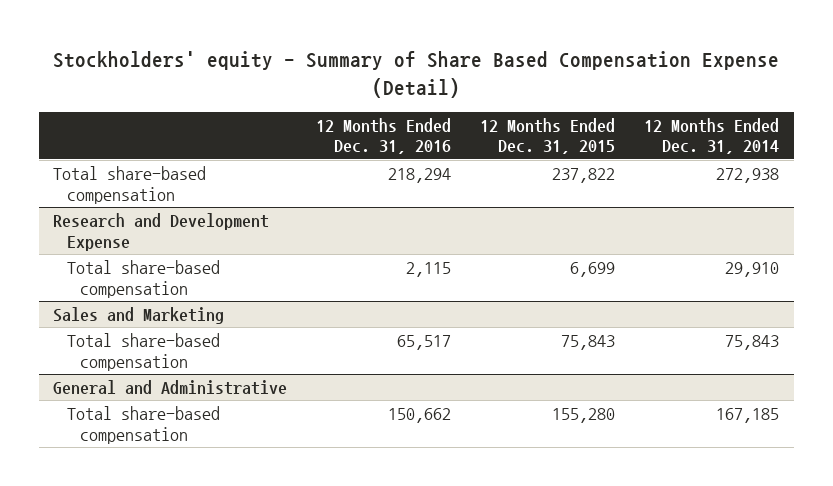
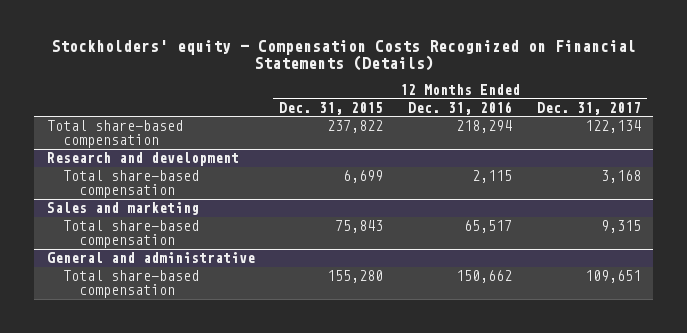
- Stockholders' equity - Summary of Share Based Compensation Expense (Detail)
+ Stockholders' equity - Compensation Costs Recognized on Financial Statements (Details)
- | 12 Months Ended Dec. 31, 2016 | 12 Months Ended Dec. 31, 2015 | 12 Months Ended Dec. 31, 2014
+ | 12 Months Ended Dec. 31, 2015 | 12 Months Ended Dec. 31, 2016 | 12 Months Ended Dec. 31, 2017
- Research and Development Expense
+ Research and development
- Sales and Marketing
+ Sales and marketing
- General and Administrative
+ General and administrative

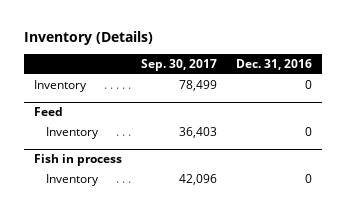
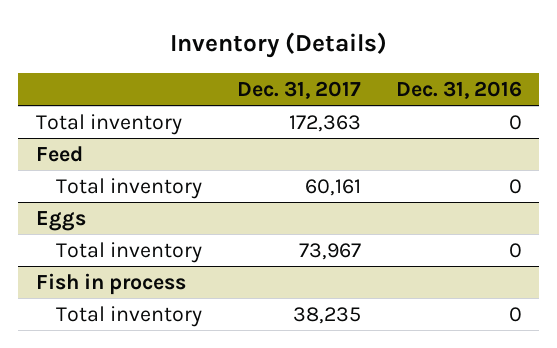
- | Sep. 30, 2017 | Dec. 31, 2016
+ | Dec. 31, 2017 | Dec. 31, 2016
- Inventory | 78,499 | 0
+ Total inventory | 172,363 | 0
@ Feed
- Inventory | 36,403 | 0
+ Total inventory | 60,161 | 0
+ Eggs
+ Total inventory | 73,967 | 0
@ Fish in process
- Inventory | 42,096 | 0
+ Total inventory | 38,235 | 0

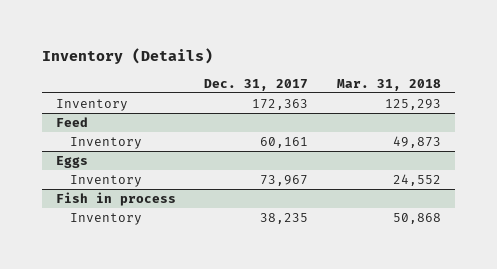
- | Dec. 31, 2017 | Dec. 31, 2016
+ | Dec. 31, 2017 | Mar. 31, 2018
- Total inventory | 172,363 | 0
+ Inventory | 172,363 | 125,293
@ Feed
- Total inventory | 60,161 | 0
+ Inventory | 60,161 | 49,873
@ Eggs
- Total inventory | 73,967 | 0
+ Inventory | 73,967 | 24,552
@ Fish in process
- Total inventory | 38,235 | 0
+ Inventory | 38,235 | 50,868

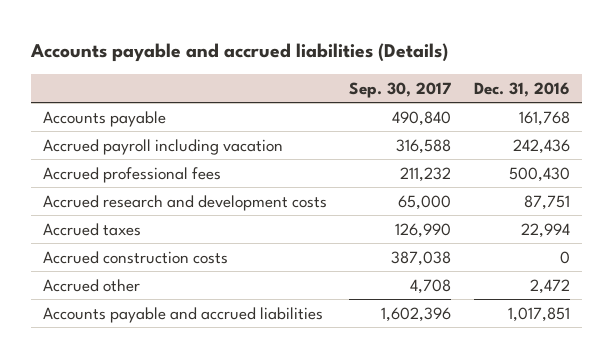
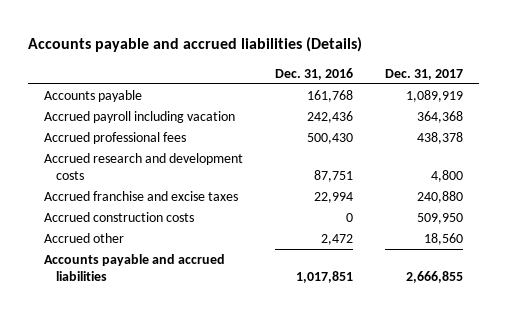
- | Sep. 30, 2017 | Dec. 31, 2016
+ | Dec. 31, 2016 | Dec. 31, 2017
- Accrued taxes | 126,990 | 22,994
+ Accrued franchise and excise taxes | 22,994 | 240,880

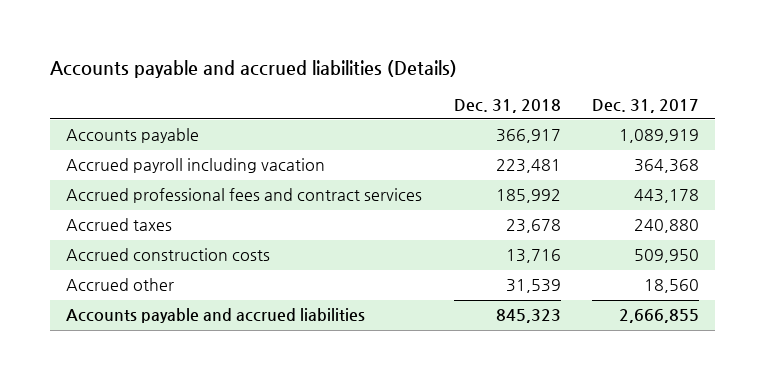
- | Dec. 31, 2016 | Dec. 31, 2017
+ | Dec. 31, 2018 | Dec. 31, 2017
- Accrued professional fees | 500,430 | 438,378
- Accrued research and development costs | 87,751 | 4,800
- Accrued franchise and excise taxes | 22,994 | 240,880
+ Accrued professional fees and contract services | 185,992 | 443,178
+ Accrued taxes | 23,678 | 240,880

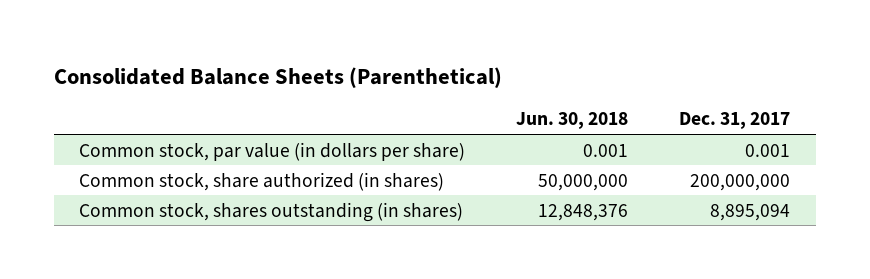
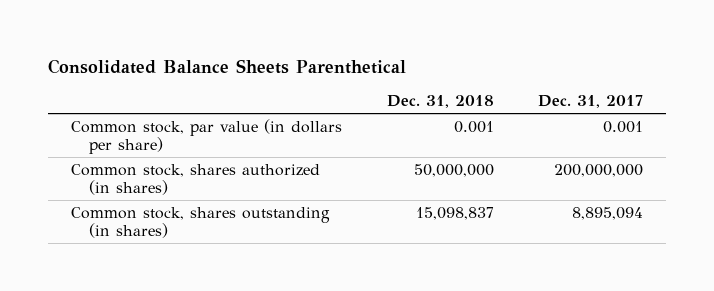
- Consolidated Balance Sheets (Parenthetical)
+ Consolidated Balance Sheets Parenthetical
- | Jun. 30, 2018 | Dec. 31, 2017
+ | Dec. 31, 2018 | Dec. 31, 2017
- Common stock, share authorized (in shares) | 50,000,000 | 200,000,000
+ Common stock, shares authorized (in shares) | 50,000,000 | 200,000,000

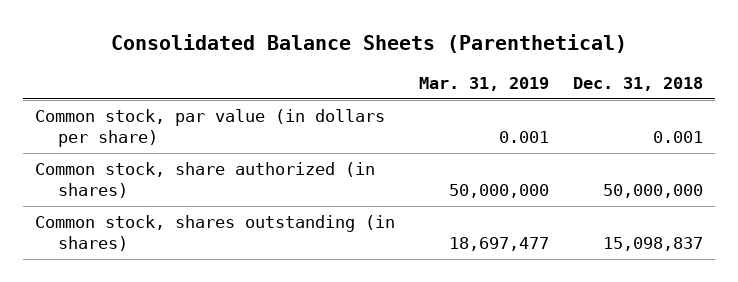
- Consolidated Balance Sheets Parenthetical
+ Consolidated Balance Sheets (Parenthetical)
- | Dec. 31, 2018 | Dec. 31, 2017
+ | Mar. 31, 2019 | Dec. 31, 2018
- Common stock, shares authorized (in shares) | 50,000,000 | 200,000,000
+ Common stock, share authorized (in shares) | 50,000,000 | 50,000,000

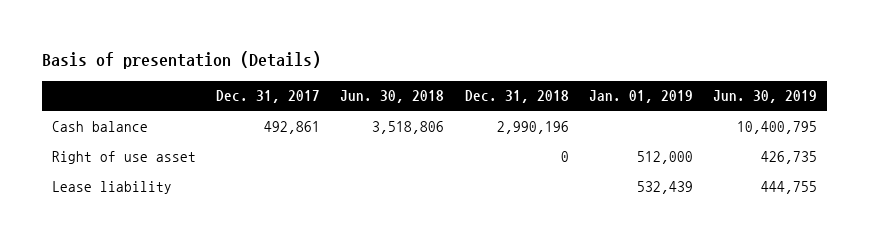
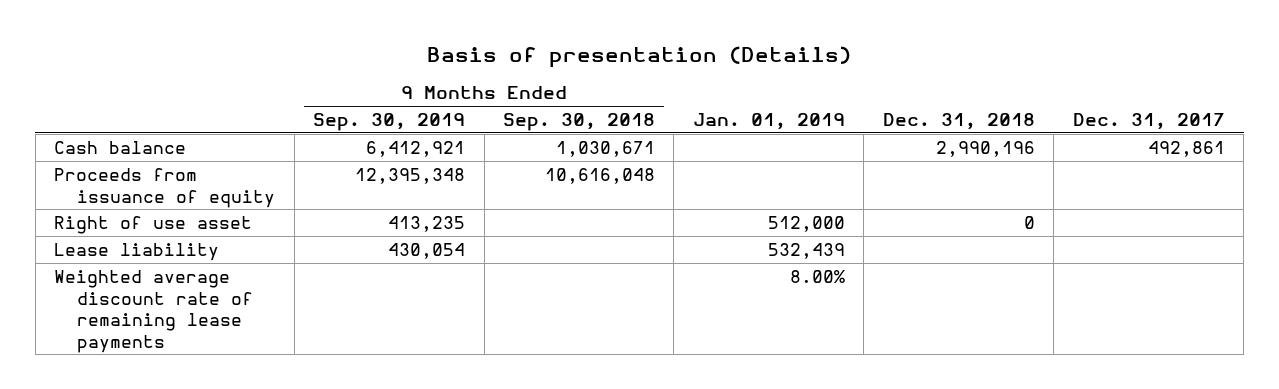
- | Dec. 31, 2017 | Jun. 30, 2018 | Dec. 31, 2018 | Jan. 01, 2019 | Jun. 30, 2019
+ | 9 Months Ended Sep. 30, 2019 | 9 Months Ended Sep. 30, 2018 | Jan. 01, 2019 | Dec. 31, 2018 | Dec. 31, 2017
+ Proceeds from issuance of equity | 12,395,348 | 10,616,048 | | |
+ Weighted average discount rate of remaining lease payments | | | 8.00% | |

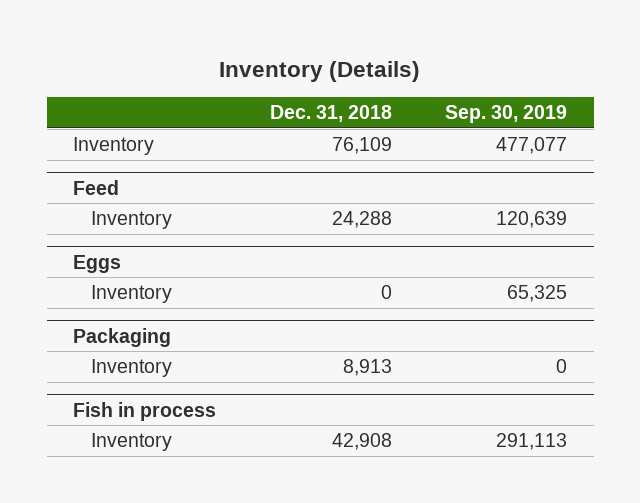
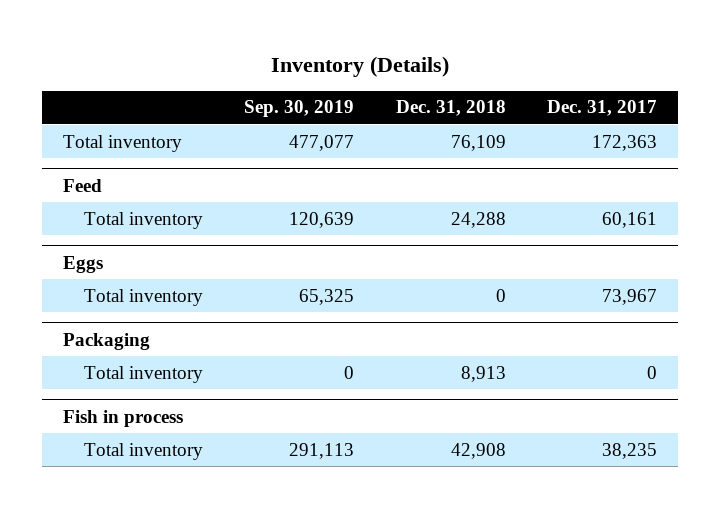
- | Dec. 31, 2018 | Sep. 30, 2019
+ | Sep. 30, 2019 | Dec. 31, 2018 | Dec. 31, 2017
- Inventory | 76,109 | 477,077
+ Total inventory | 477,077 | 76,109 | 172,363
@ Feed
- Inventory | 24,288 | 120,639
+ Total inventory | 120,639 | 24,288 | 60,161
@ Eggs
- Inventory | 0 | 65,325
+ Total inventory | 65,325 | 0 | 73,967
@ Packaging
- Inventory | 8,913 | 0
+ Total inventory | 0 | 8,913 | 0
@ Fish in process
- Inventory | 42,908 | 291,113
+ Total inventory | 291,113 | 42,908 | 38,235

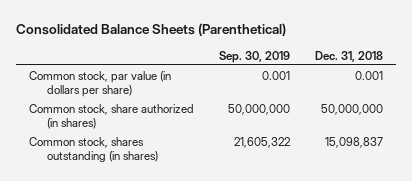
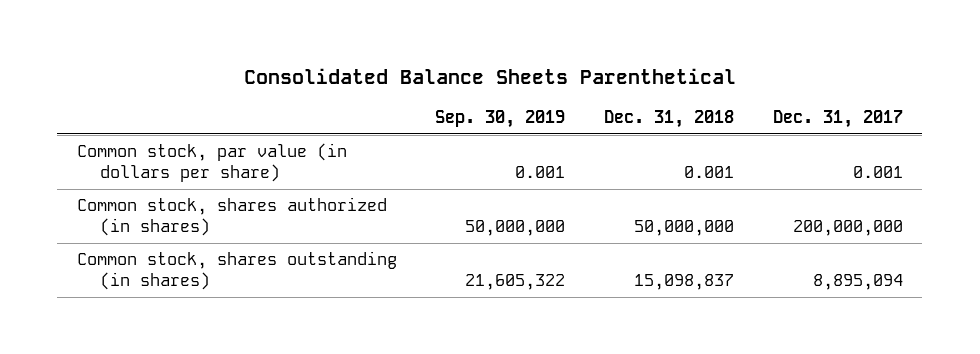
- Consolidated Balance Sheets (Parenthetical)
+ Consolidated Balance Sheets Parenthetical
- | Sep. 30, 2019 | Dec. 31, 2018
+ | Sep. 30, 2019 | Dec. 31, 2018 | Dec. 31, 2017
- Common stock, share authorized (in shares) | 50,000,000 | 50,000,000
+ Common stock, shares authorized (in shares) | 50,000,000 | 50,000,000 | 200,000,000

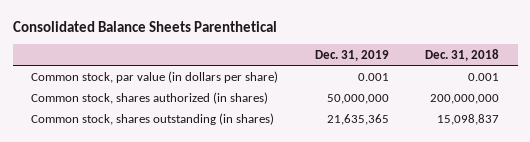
- | Sep. 30, 2019 | Dec. 31, 2018 | Dec. 31, 2017
+ | Dec. 31, 2019 | Dec. 31, 2018
- Common stock, shares authorized (in shares) | 50,000,000 | 50,000,000 | 200,000,000
+ Common stock, shares authorized (in shares) | 50,000,000 | 200,000,000

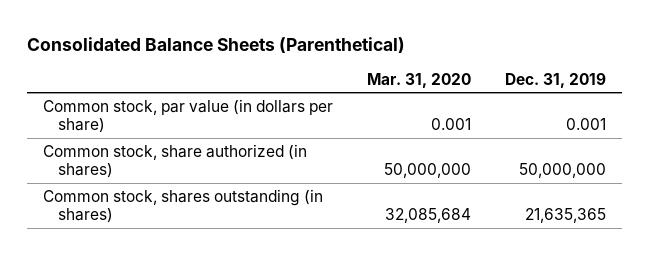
- Consolidated Balance Sheets Parenthetical
+ Consolidated Balance Sheets (Parenthetical)
- | Dec. 31, 2019 | Dec. 31, 2018
+ | Mar. 31, 2020 | Dec. 31, 2019
- Common stock, shares authorized (in shares) | 50,000,000 | 200,000,000
+ Common stock, share authorized (in shares) | 50,000,000 | 50,000,000

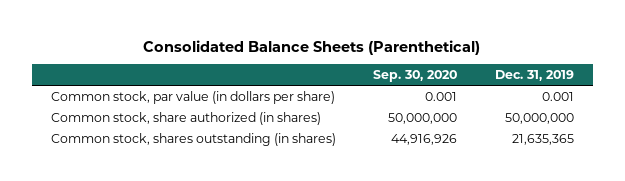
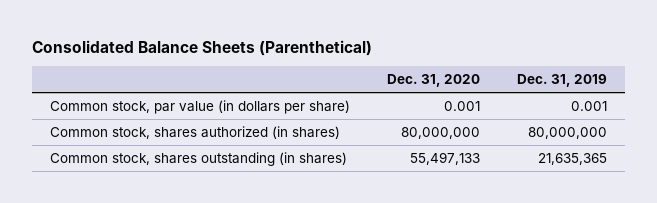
- | Sep. 30, 2020 | Dec. 31, 2019
+ | Dec. 31, 2020 | Dec. 31, 2019
- Common stock, share authorized (in shares) | 50,000,000 | 50,000,000
+ Common stock, shares authorized (in shares) | 80,000,000 | 80,000,000

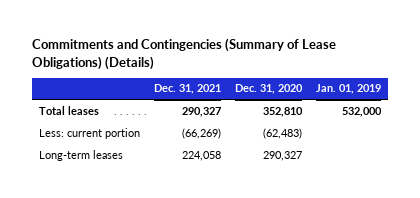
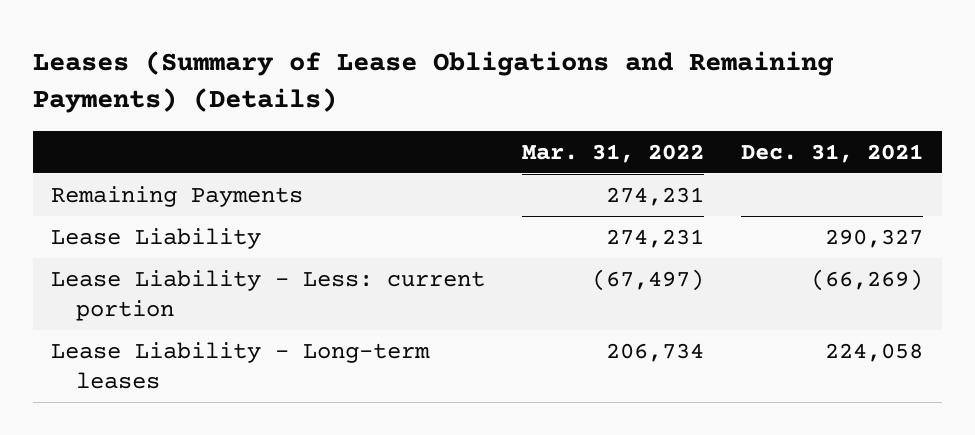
- Commitments and Contingencies (Summary of Lease Obligations) (Details)
+ Leases (Summary of Lease Obligations and Remaining Payments) (Details)
- | Dec. 31, 2021 | Dec. 31, 2020 | Jan. 01, 2019
+ | Mar. 31, 2022 | Dec. 31, 2021
- Total leases | 290,327 | 352,810 | 532,000
- Less: current portion | (66,269) | (62,483) |
- Long-term leases | 224,058 | 290,327 |
+ Remaining Payments | 274,231 |
+ Lease Liability | 274,231 | 290,327
+ Lease Liability - Less: current portion | (67,497) | (66,269)
+ Lease Liability - Long-term leases | 206,734 | 224,058

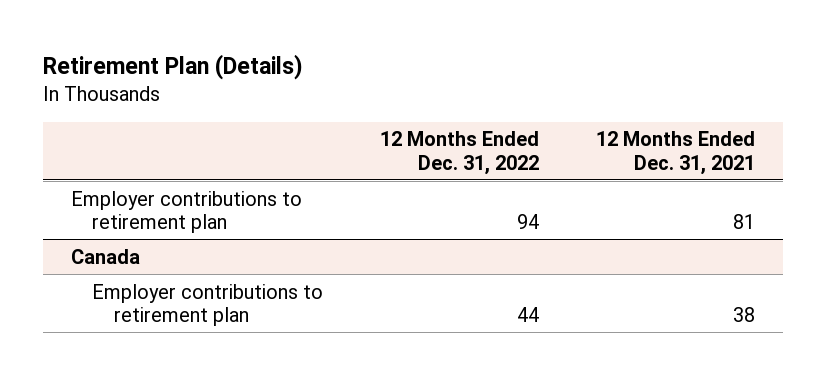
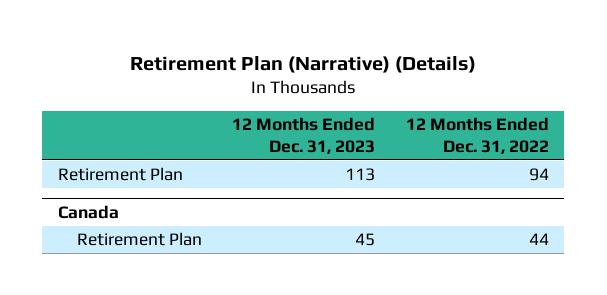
- Retirement Plan (Details)
+ Retirement Plan (Narrative) (Details)
- | 12 Months Ended Dec. 31, 2022 | 12 Months Ended Dec. 31, 2021
+ | 12 Months Ended Dec. 31, 2023 | 12 Months Ended Dec. 31, 2022
- Employer contributions to retirement plan | 94 | 81
+ Retirement Plan | 113 | 94
@ Canada
- Employer contributions to retirement plan | 44 | 38
+ Retirement Plan | 45 | 44

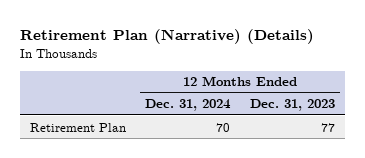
- | 12 Months Ended Dec. 31, 2023 | 12 Months Ended Dec. 31, 2022
+ | 12 Months Ended Dec. 31, 2024 | 12 Months Ended Dec. 31, 2023
- Retirement Plan | 113 | 94
- Canada
- Retirement Plan | 45 | 44
+ Retirement Plan | 70 | 77

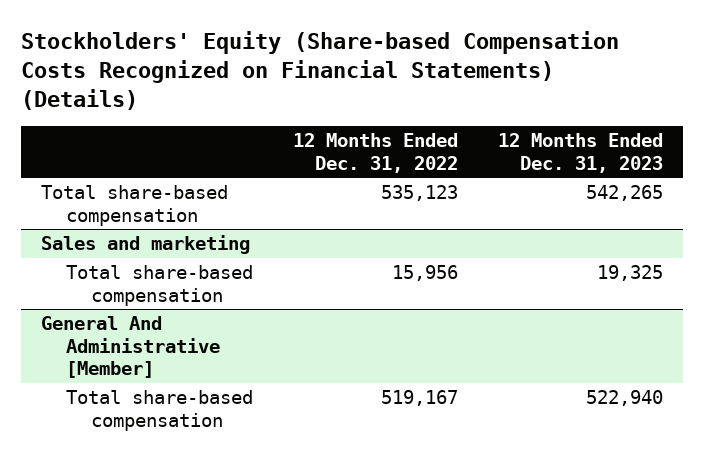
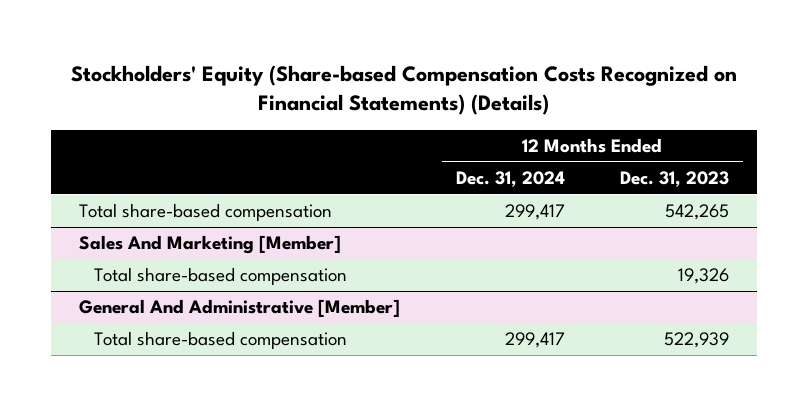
- | 12 Months Ended Dec. 31, 2022 | 12 Months Ended Dec. 31, 2023
+ | 12 Months Ended Dec. 31, 2024 | 12 Months Ended Dec. 31, 2023
- Sales and marketing
- Total share-based compensation | 15,956 | 19,325
+ Sales And Marketing [Member]
+ Total share-based compensation | | 19,326
@ General And Administrative [Member]
- Total share-based compensation | 519,167 | 522,940
+ Total share-based compensation | 299,417 | 522,939

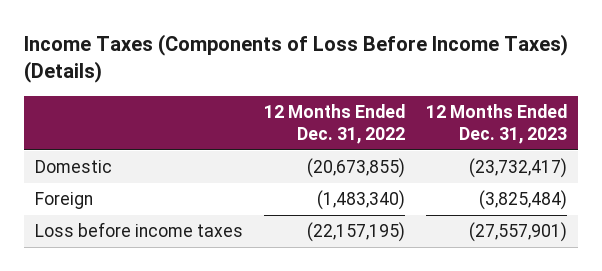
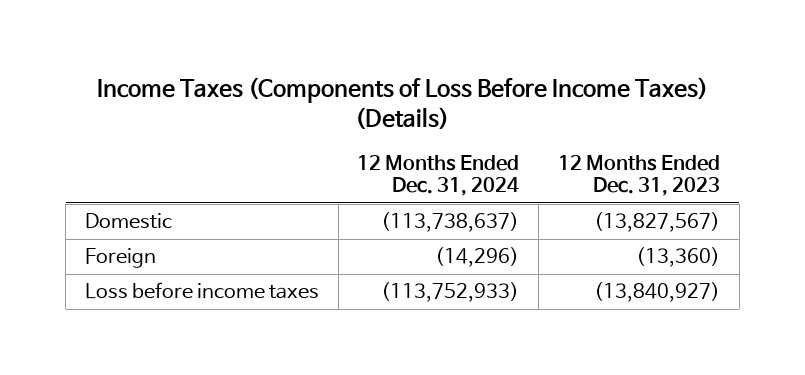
- | 12 Months Ended Dec. 31, 2022 | 12 Months Ended Dec. 31, 2023
+ | 12 Months Ended Dec. 31, 2024 | 12 Months Ended Dec. 31, 2023
- Domestic | (20,673,855) | (23,732,417)
- Foreign | (1,483,340) | (3,825,484)
- Loss before income taxes | (22,157,195) | (27,557,901)
+ Domestic | (113,738,637) | (13,827,567)
+ Foreign | (14,296) | (13,360)
+ Loss before income taxes | (113,752,933) | (13,840,927)

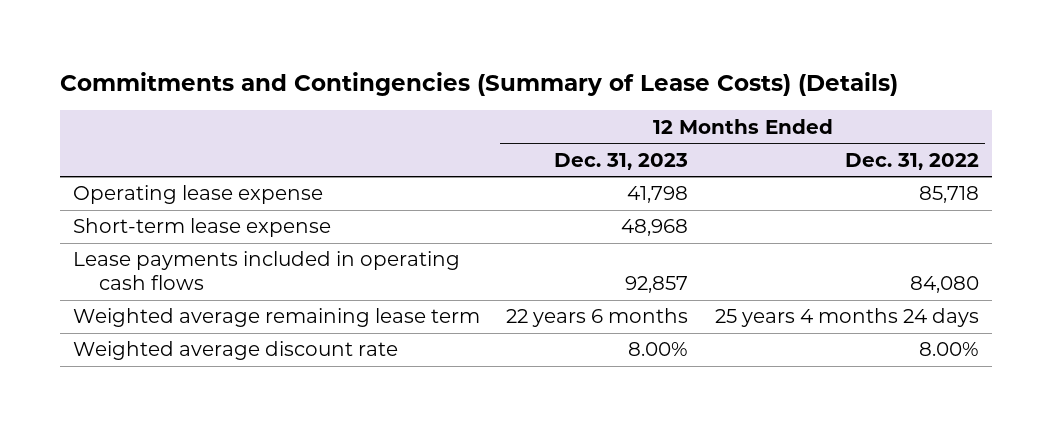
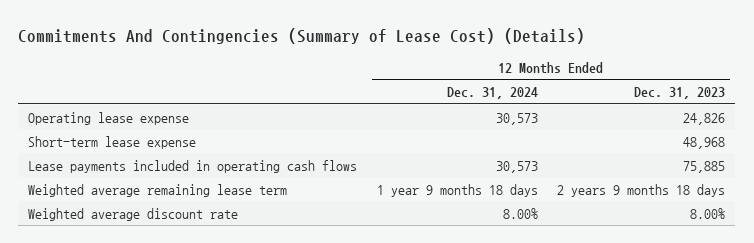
- Commitments and Contingencies (Summary of Lease Costs) (Details)
+ Commitments And Contingencies (Summary of Lease Cost) (Details)
- | 12 Months Ended Dec. 31, 2023 | 12 Months Ended Dec. 31, 2022
+ | 12 Months Ended Dec. 31, 2024 | 12 Months Ended Dec. 31, 2023
- Operating lease expense | 41,798 | 85,718
+ Operating lease expense | 30,573 | 24,826
- Lease payments included in operating cash flows | 92,857 | 84,080
- Weighted average remaining lease term | 22 years 6 months | 25 years 4 months 24 days
+ Lease payments included in operating cash flows | 30,573 | 75,885
+ Weighted average remaining lease term | 1 year 9 months 18 days | 2 years 9 months 18 days

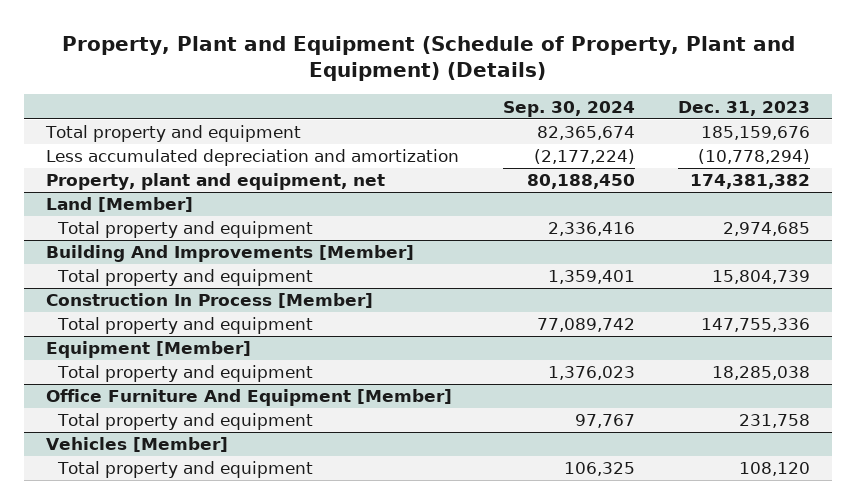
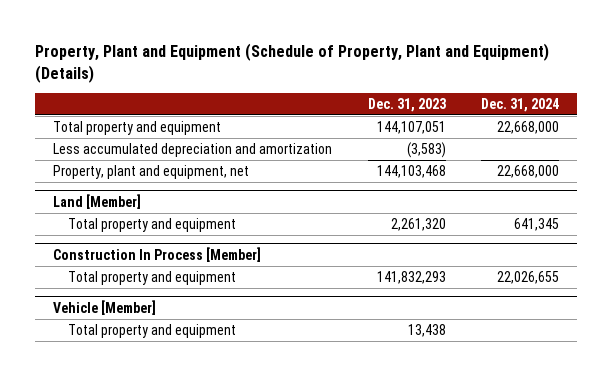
- | Sep. 30, 2024 | Dec. 31, 2023
+ | Dec. 31, 2023 | Dec. 31, 2024
- Total property and equipment | 82,365,674 | 185,159,676
- Less accumulated depreciation and amortization | (2,177,224) | (10,778,294)
- Property, plant and equipment, net | 80,188,450 | 174,381,382
+ Total property and equipment | 144,107,051 | 22,668,000
+ Less accumulated depreciation and amortization | (3,583) |
+ Property, plant and equipment, net | 144,103,468 | 22,668,000
@ Land [Member]
- Total property and equipment | 2,336,416 | 2,974,685
- Building And Improvements [Member]
- Total property and equipment | 1,359,401 | 15,804,739
@ Land [Member]
+ Total property and equipment | 2,261,320 | 641,345
@ Construction In Process [Member]
- Total property and equipment | 77,089,742 | 147,755,336
- Equipment [Member]
- Total property and equipment | 1,376,023 | 18,285,038
- Office Furniture And Equipment [Member]
- Total property and equipment | 97,767 | 231,758
- Vehicles [Member]
- Total property and equipment | 106,325 | 108,120
@ Construction In Process [Member]
+ Total property and equipment | 141,832,293 | 22,026,655
+ Vehicle [Member]
+ Total property and equipment | 13,438 |

